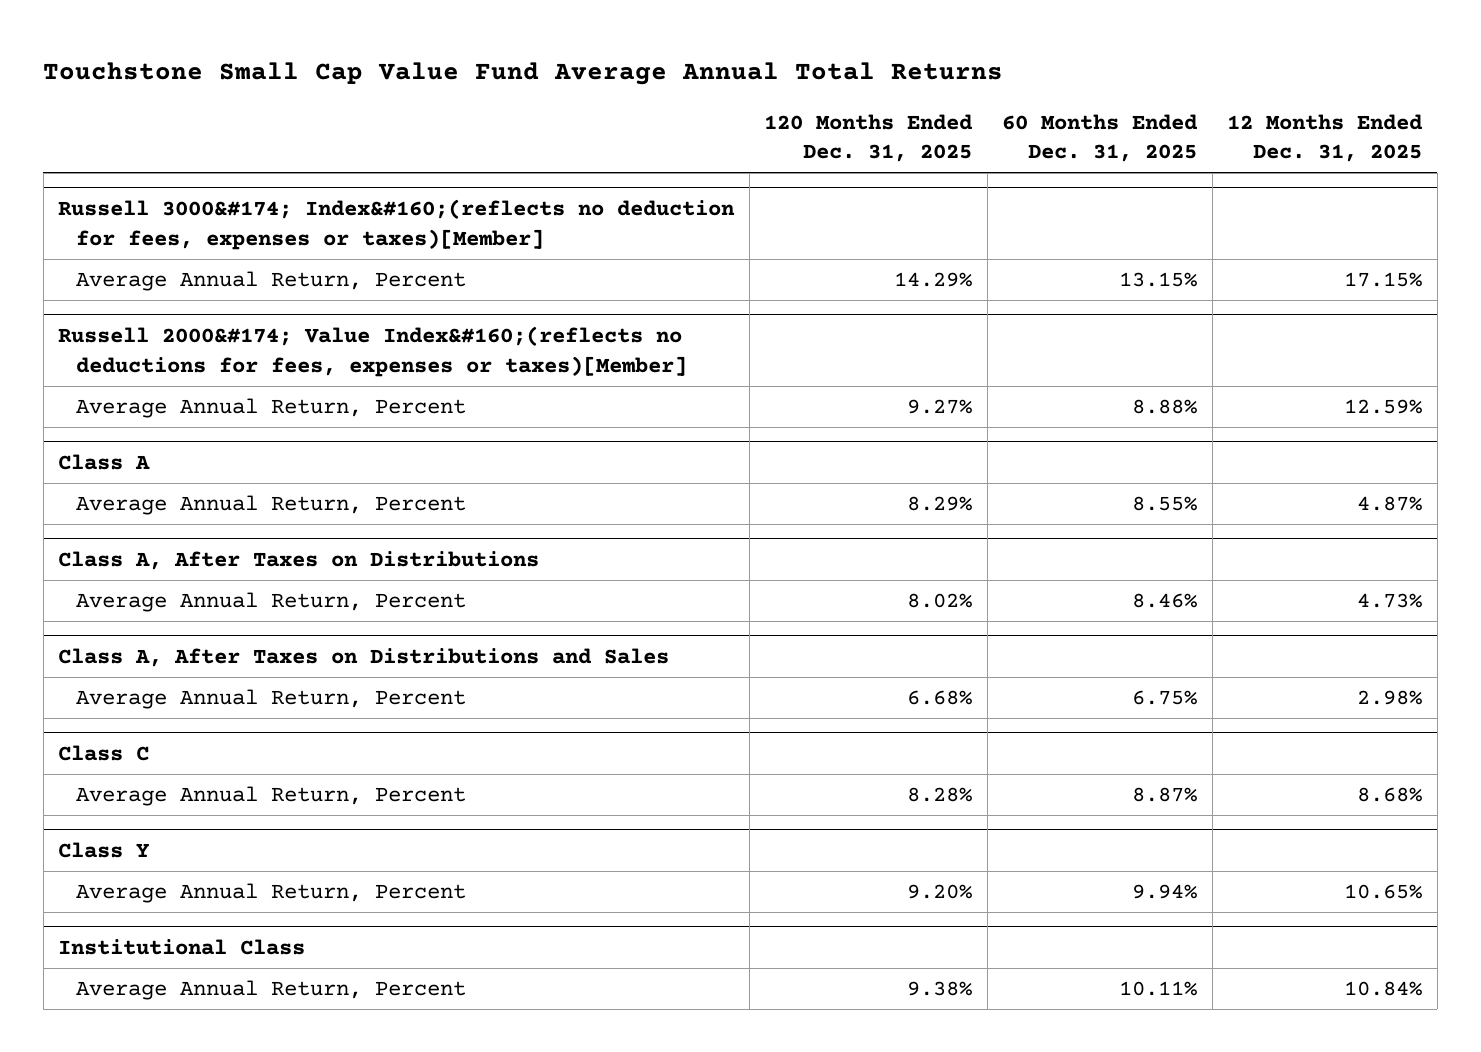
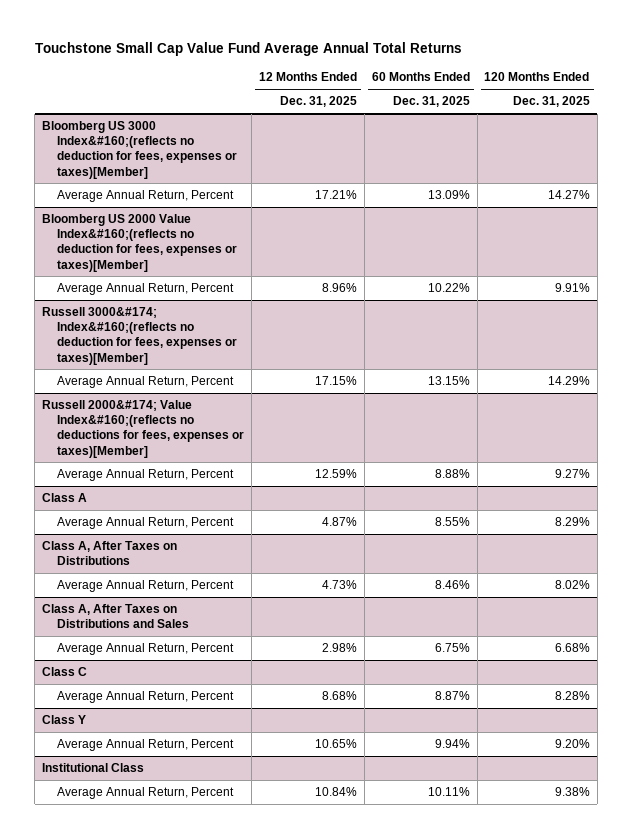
- | 120 Months Ended Dec. 31, 2025 | 60 Months Ended Dec. 31, 2025 | 12 Months Ended Dec. 31, 2025
+ | 12 Months Ended Dec. 31, 2025 | 60 Months Ended Dec. 31, 2025 | 120 Months Ended Dec. 31, 2025
+ Bloomberg US 3000 Index&#160;(reflects no deduction for fees, expenses or taxes)[Member]
+ Average Annual Return, Percent | 17.21% | 13.09% | 14.27%
+ Bloomberg US 2000 Value Index&#160;(reflects no deduction for fees, expenses or taxes)[Member]
+ Average Annual Return, Percent | 8.96% | 10.22% | 9.91%

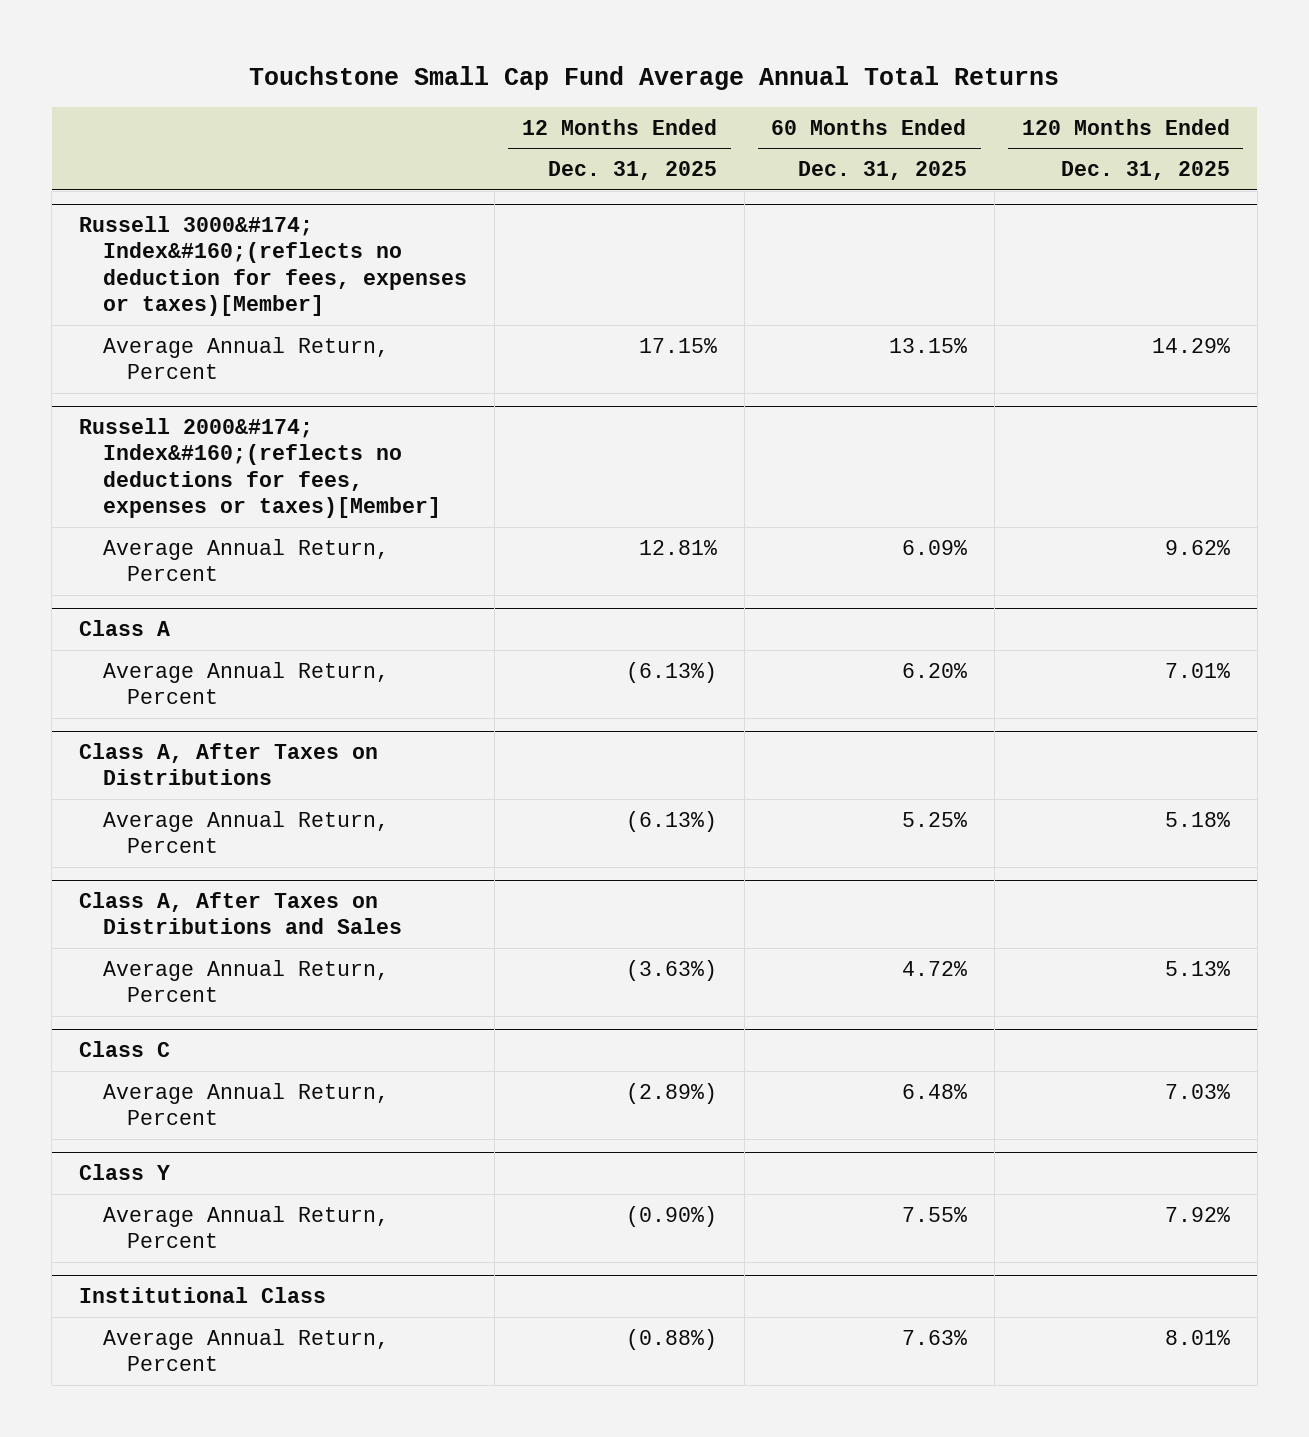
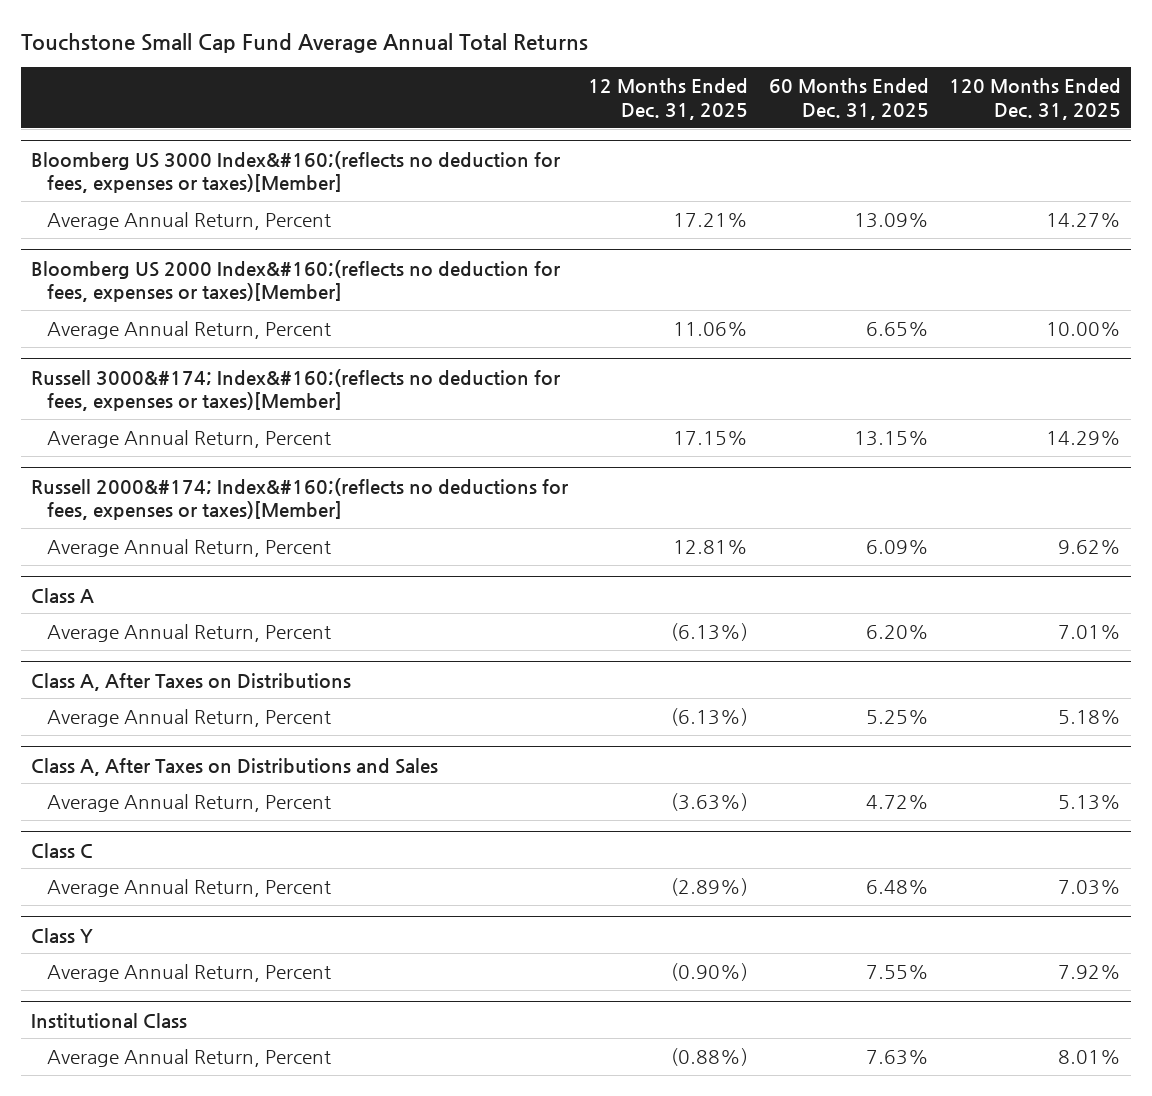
+ Bloomberg US 3000 Index&#160;(reflects no deduction for fees, expenses or taxes)[Member]
+ Average Annual Return, Percent | 17.21% | 13.09% | 14.27%
+ Bloomberg US 2000 Index&#160;(reflects no deduction for fees, expenses or taxes)[Member]
+ Average Annual Return, Percent | 11.06% | 6.65% | 10.00%

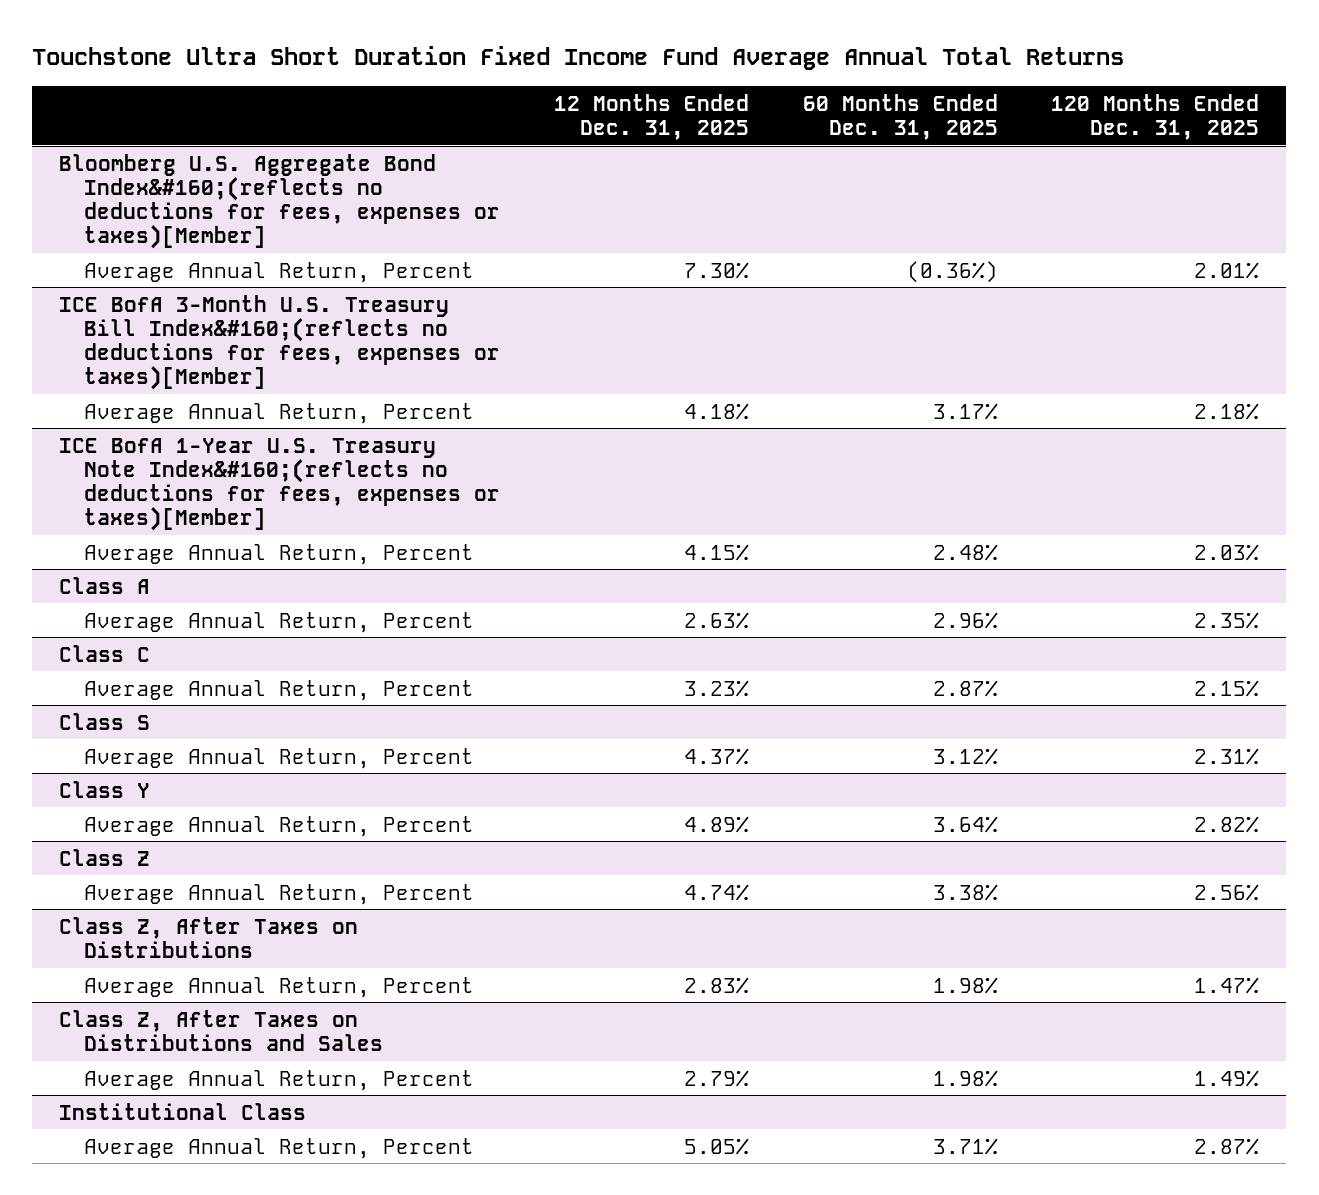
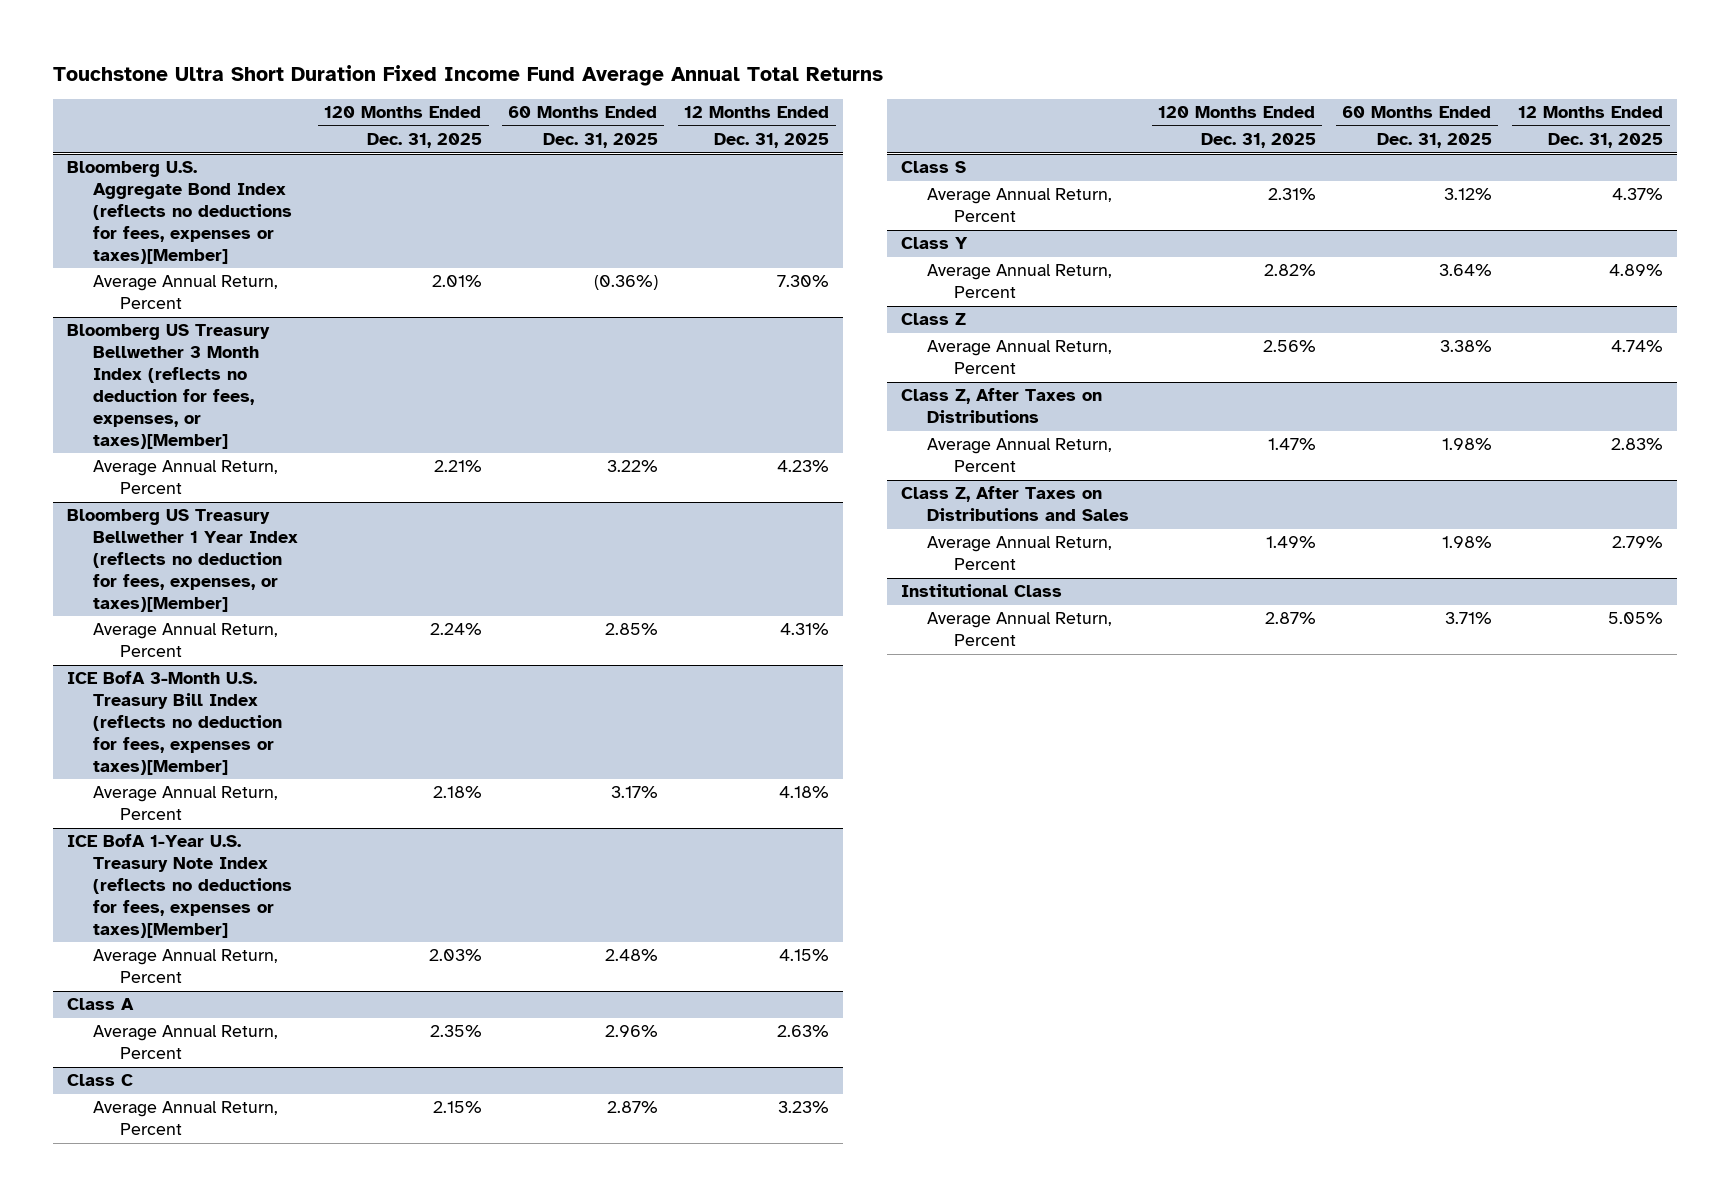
- | 12 Months Ended Dec. 31, 2025 | 60 Months Ended Dec. 31, 2025 | 120 Months Ended Dec. 31, 2025
+ | 120 Months Ended Dec. 31, 2025 | 60 Months Ended Dec. 31, 2025 | 12 Months Ended Dec. 31, 2025
- Bloomberg U.S. Aggregate Bond Index&#160;(reflects no deductions for fees, expenses or taxes)[Member]
+ Bloomberg U.S. Aggregate Bond Index (reflects no deductions for fees, expenses or taxes)[Member]
- ICE BofA 3-Month U.S. Treasury Bill Index&#160;(reflects no deductions for fees, expenses or taxes)[Member]
+ Bloomberg US Treasury Bellwether 3 Month Index (reflects no deduction for fees, expenses, or taxes)[Member]
+ Average Annual Return, Percent | 2.21% | 3.22% | 4.23%
+ Bloomberg US Treasury Bellwether 1 Year Index (reflects no deduction for fees, expenses, or taxes)[Member]
+ Average Annual Return, Percent | 2.24% | 2.85% | 4.31%
+ ICE BofA 3-Month U.S. Treasury Bill Index (reflects no deduction for fees, expenses or taxes)[Member]
- ICE BofA 1-Year U.S. Treasury Note Index&#160;(reflects no deductions for fees, expenses or taxes)[Member]
+ ICE BofA 1-Year U.S. Treasury Note Index (reflects no deductions for fees, expenses or taxes)[Member]

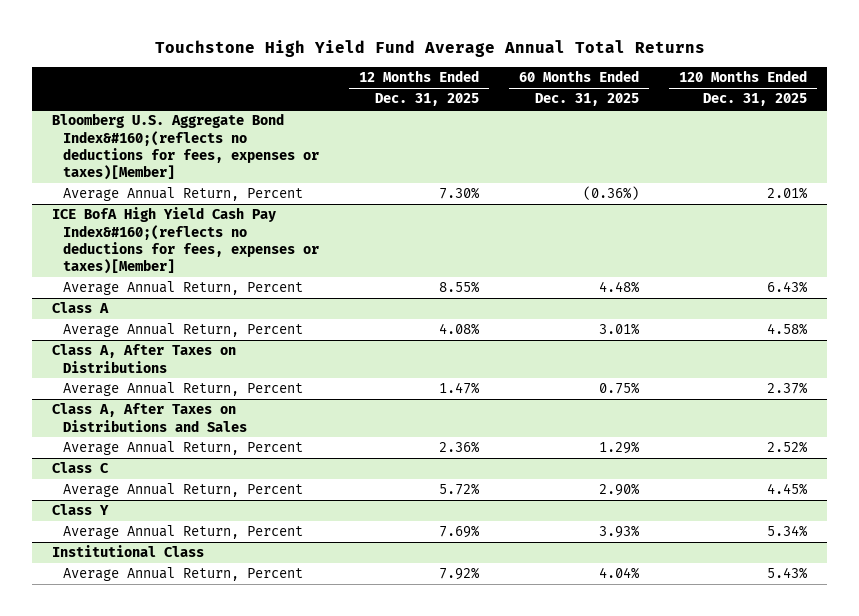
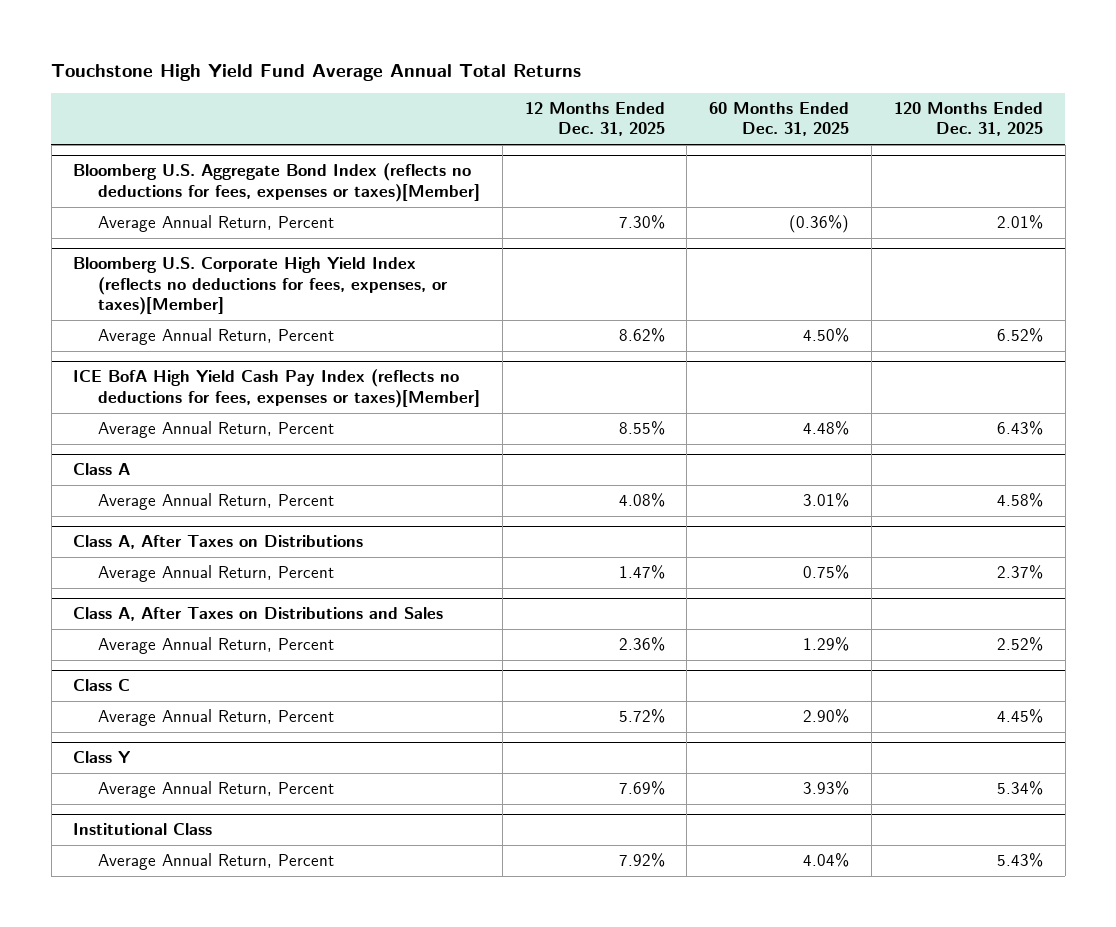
- Bloomberg U.S. Aggregate Bond Index&#160;(reflects no deductions for fees, expenses or taxes)[Member]
+ Bloomberg U.S. Aggregate Bond Index (reflects no deductions for fees, expenses or taxes)[Member]
- ICE BofA High Yield Cash Pay Index&#160;(reflects no deductions for fees, expenses or taxes)[Member]
+ Bloomberg U.S. Corporate High Yield Index (reflects no deductions for fees, expenses, or taxes)[Member]
+ Average Annual Return, Percent | 8.62% | 4.50% | 6.52%
+ ICE BofA High Yield Cash Pay Index (reflects no deductions for fees, expenses or taxes)[Member]

